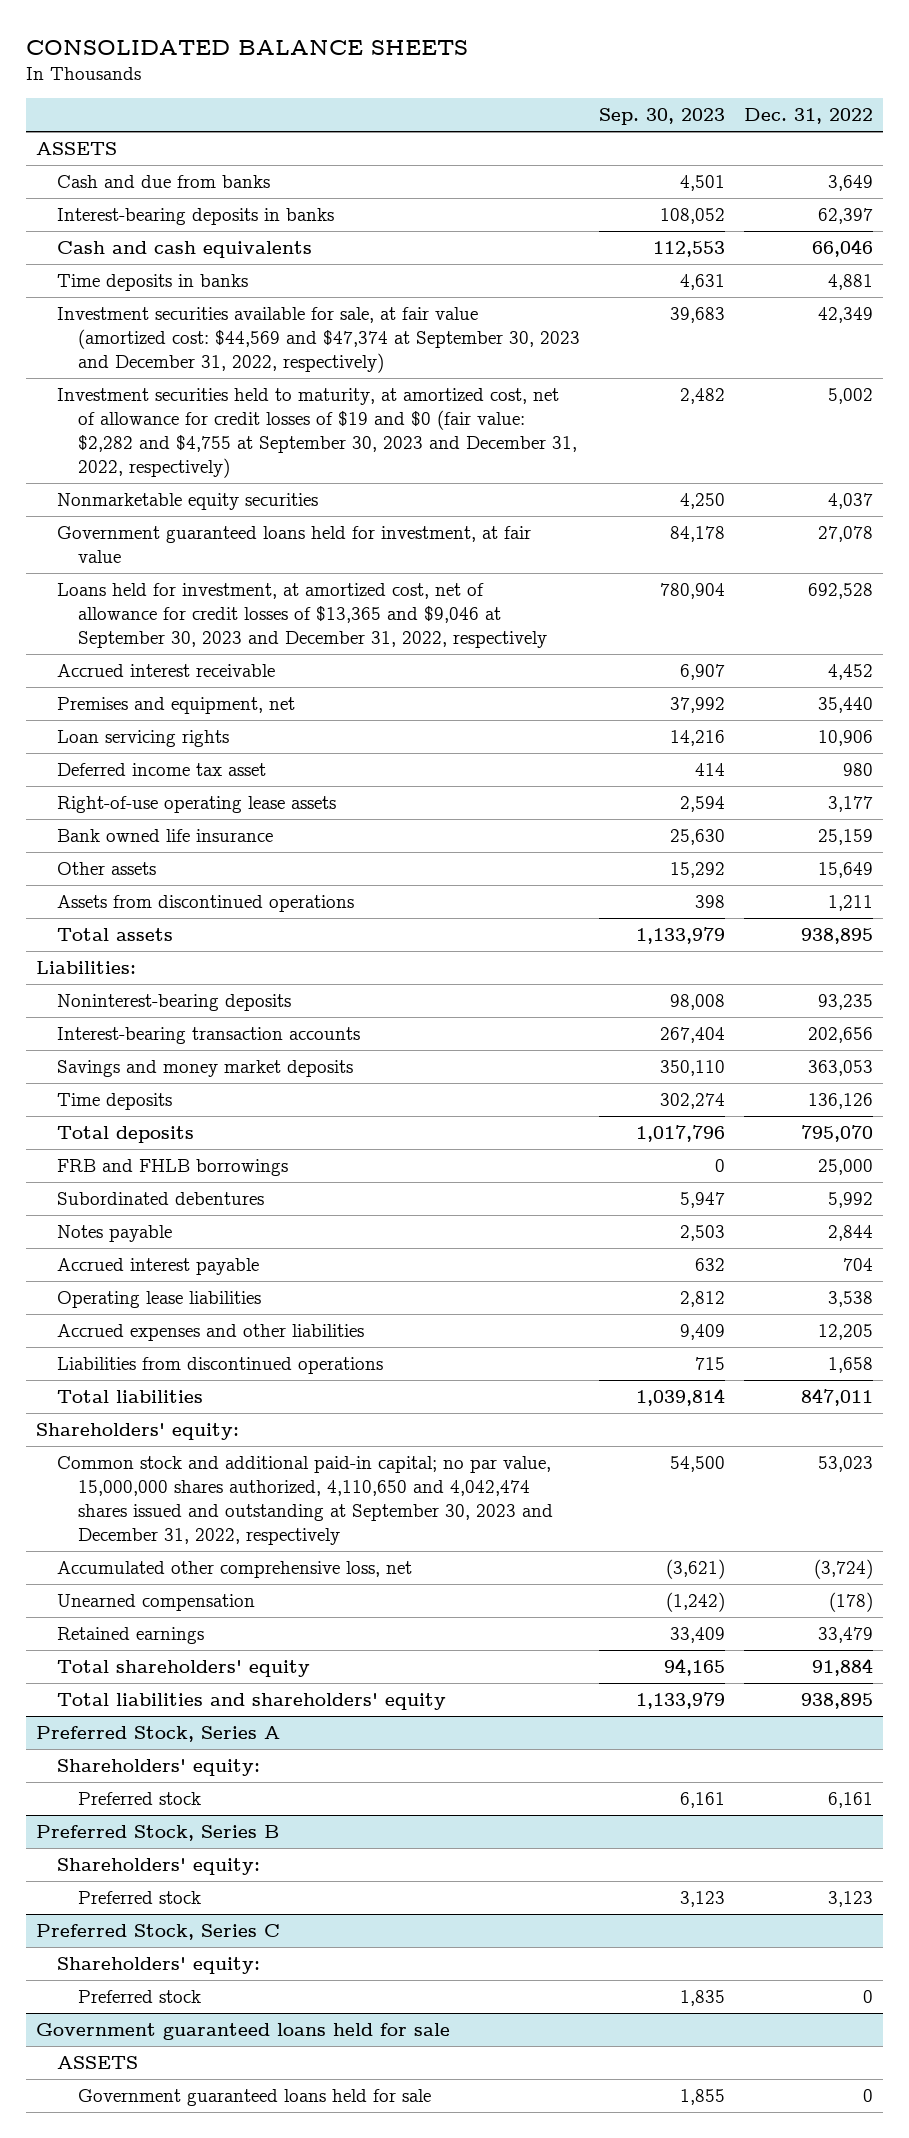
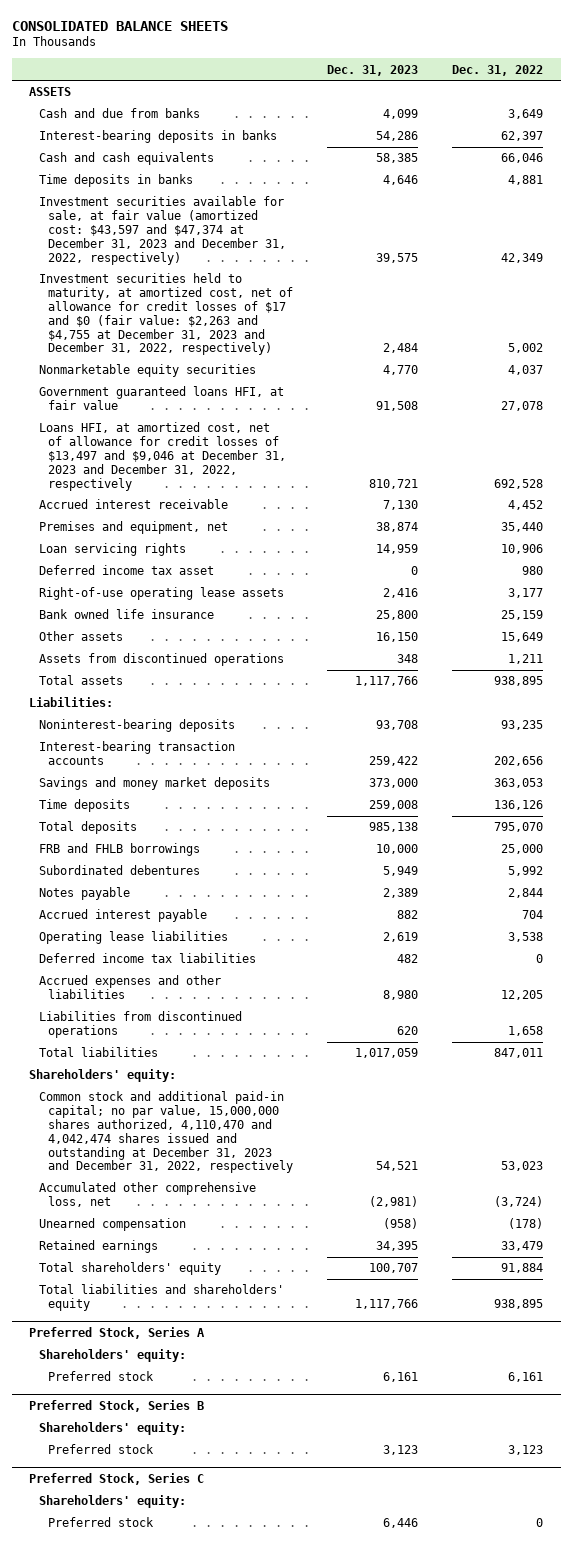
- | Sep. 30, 2023 | Dec. 31, 2022
+ | Dec. 31, 2023 | Dec. 31, 2022
- Investment securities available for sale, at fair value (amortized cost: $44,569 and $47,374 at September 30, 2023 and December 31, 2022, respectively) | 39,683 | 42,349
- Investment securities held to maturity, at amortized cost, net of allowance for credit losses of $19 and $0 (fair value: $2,282 and $4,755 at September 30, 2023 and December 31, 2022, respectively) | 2,482 | 5,002
+ Investment securities available for sale, at fair value (amortized cost: $43,597 and $47,374 at December 31, 2023 and December 31, 2022, respectively) | 39,575 | 42,349
+ Investment securities held to maturity, at amortized cost, net of allowance for credit losses of $17 and $0 (fair value: $2,263 and $4,755 at December 31, 2023 and December 31, 2022, respectively) | 2,484 | 5,002
- Government guaranteed loans held for investment, at fair value | 84,178 | 27,078
- Loans held for investment, at amortized cost, net of allowance for credit losses of $13,365 and $9,046 at September 30, 2023 and December 31, 2022, respectively | 780,904 | 692,528
+ Government guaranteed loans HFI, at fair value | 91,508 | 27,078
+ Loans HFI, at amortized cost, net of allowance for credit losses of $13,497 and $9,046 at December 31, 2023 and December 31, 2022, respectively | 810,721 | 692,528
+ Deferred income tax liabilities | 482 | 0
- Common stock and additional paid-in capital; no par value, 15,000,000 shares authorized, 4,110,650 and 4,042,474 shares issued and outstanding at September 30, 2023 and December 31, 2022, respectively | 54,500 | 53,023
+ Common stock and additional paid-in capital; no par value, 15,000,000 shares authorized, 4,110,470 and 4,042,474 shares issued and outstanding at December 31, 2023 and December 31, 2022, respectively | 54,521 | 53,023
- Government guaranteed loans held for sale
- ASSETS
- Government guaranteed loans held for sale | 1,855 | 0

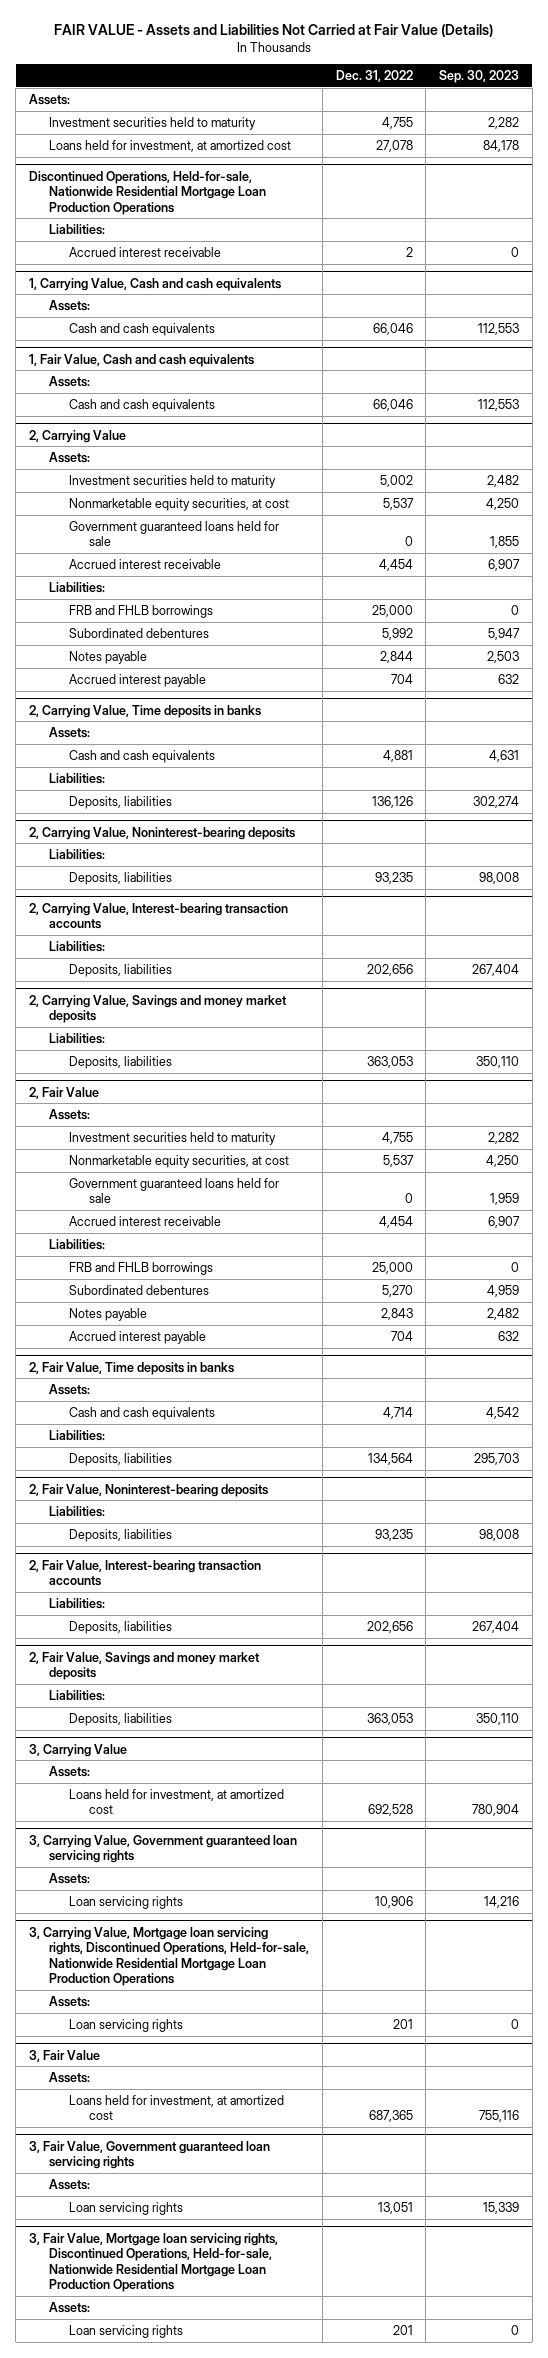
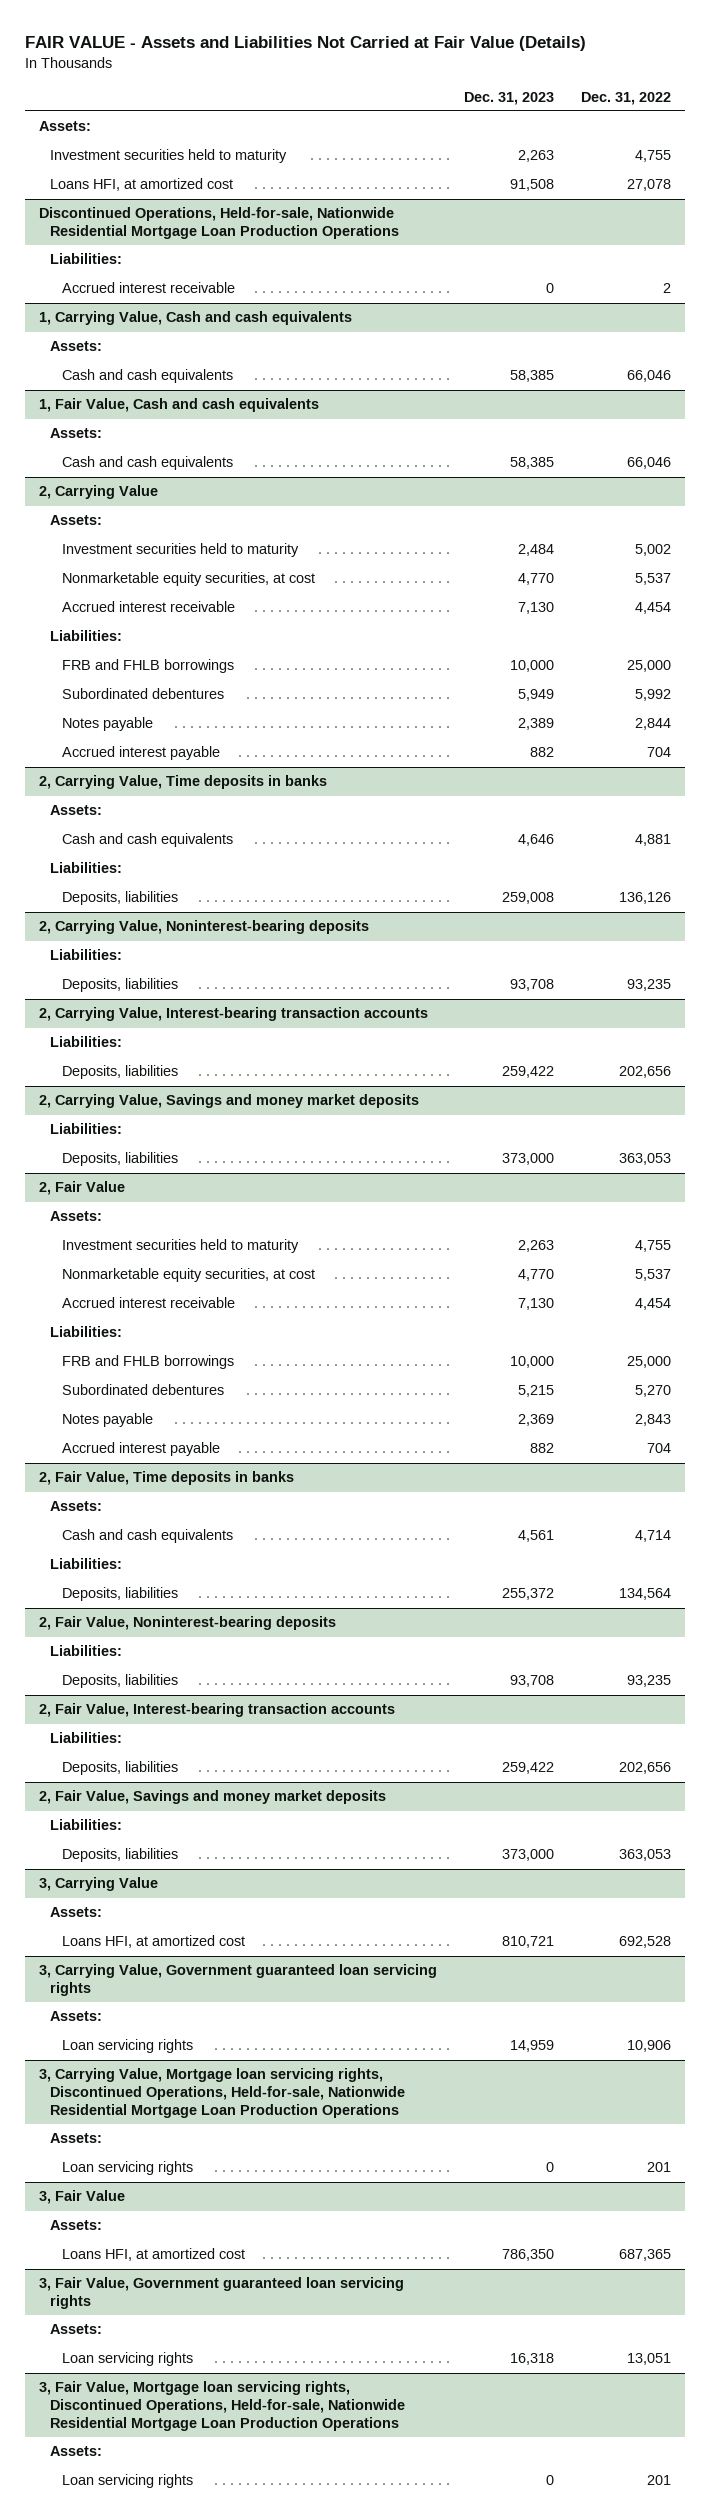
- | Dec. 31, 2022 | Sep. 30, 2023
+ | Dec. 31, 2023 | Dec. 31, 2022
- Loans held for investment, at amortized cost | 27,078 | 84,178
+ Loans HFI, at amortized cost | 91,508 | 27,078
@ 2, Carrying Value
- Government guaranteed loans held for sale | 0 | 1,855
@ 2, Fair Value
- Government guaranteed loans held for sale | 0 | 1,959
@ 3, Carrying Value
- Loans held for investment, at amortized cost | 692,528 | 780,904
+ Loans HFI, at amortized cost | 810,721 | 692,528
@ 3, Fair Value
- Loans held for investment, at amortized cost | 687,365 | 755,116
+ Loans HFI, at amortized cost | 786,350 | 687,365

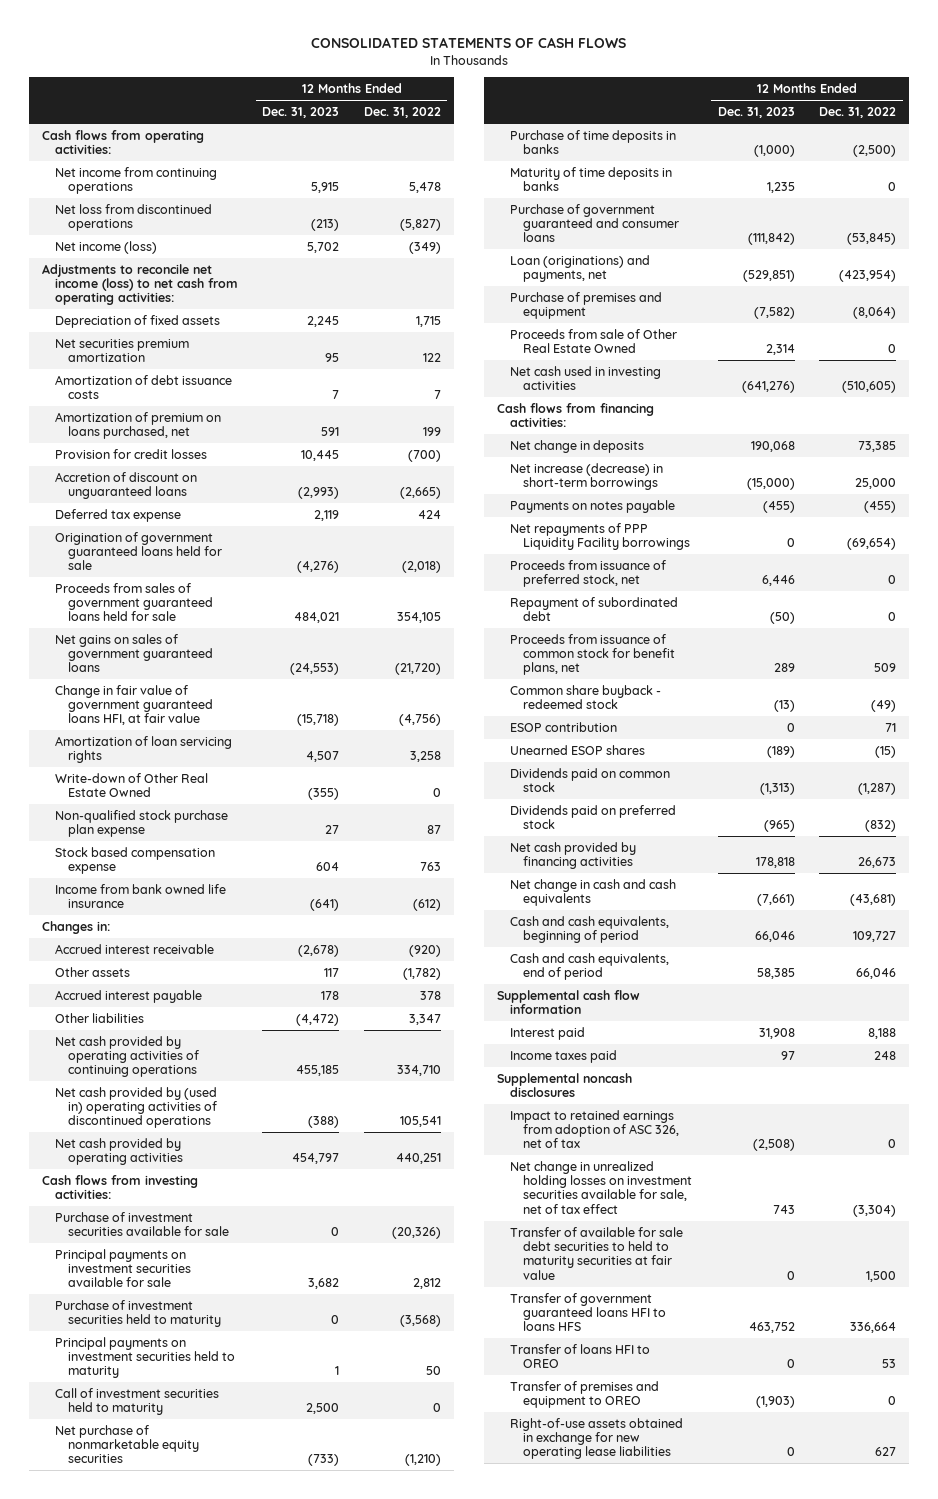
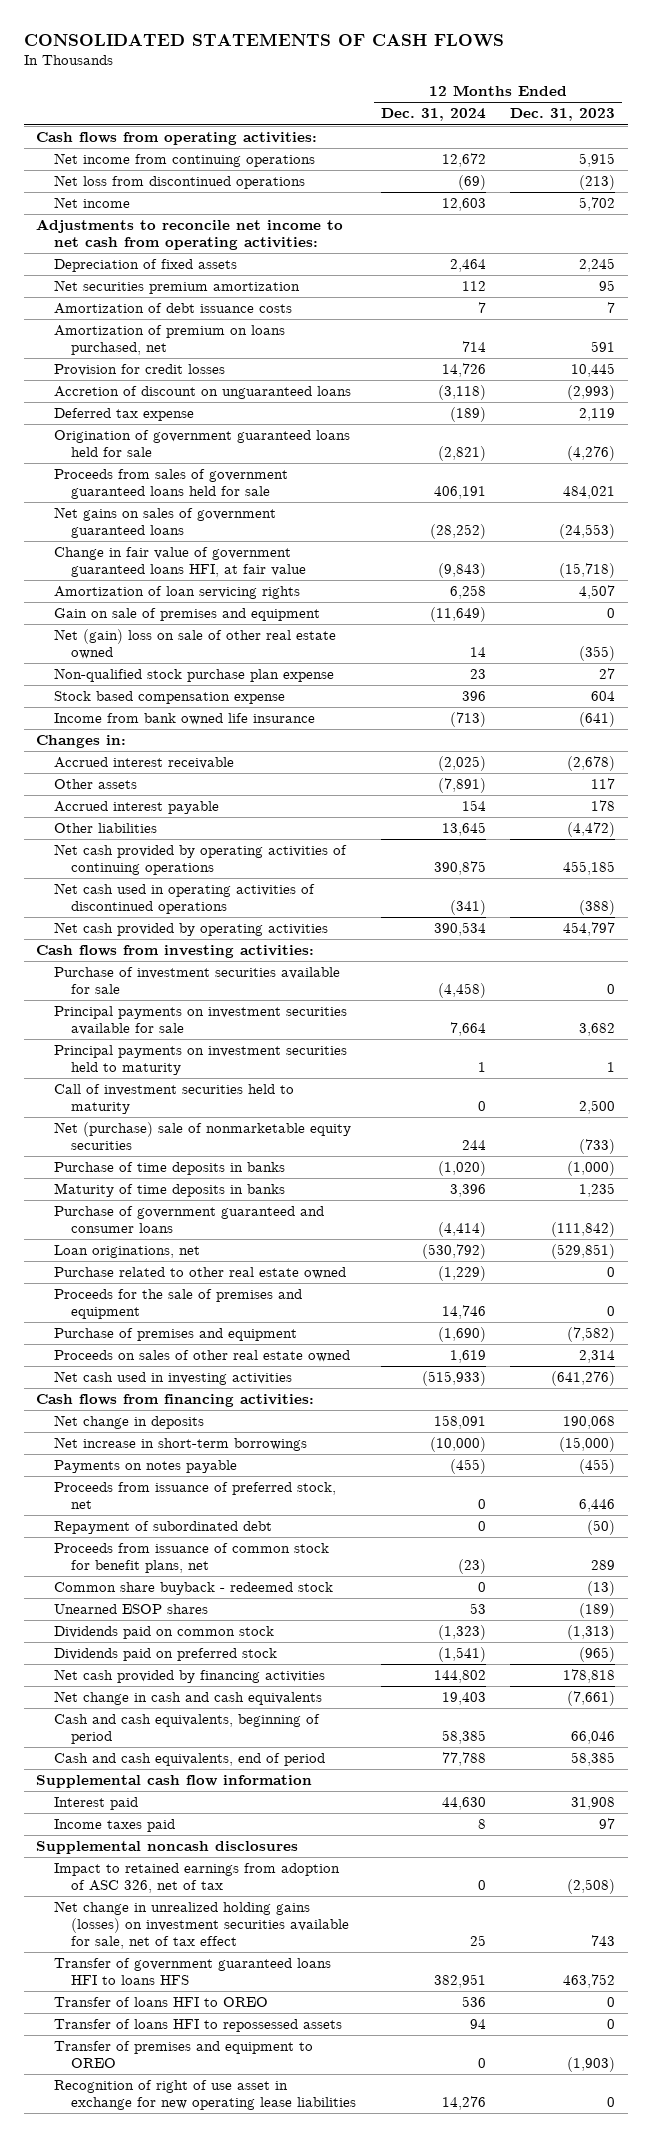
- | 12 Months Ended Dec. 31, 2023 | 12 Months Ended Dec. 31, 2022
+ | 12 Months Ended Dec. 31, 2024 | 12 Months Ended Dec. 31, 2023
- Net income (loss) | 5,702 | (349)
- Adjustments to reconcile net income (loss) to net cash from operating activities:
+ Net income | 12,603 | 5,702
+ Adjustments to reconcile net income to net cash from operating activities:
- Write-down of Other Real Estate Owned | (355) | 0
+ Gain on sale of premises and equipment | (11,649) | 0
+ Net (gain) loss on sale of other real estate owned | 14 | (355)
- Net cash provided by (used in) operating activities of discontinued operations | (388) | 105,541
+ Net cash used in operating activities of discontinued operations | (341) | (388)
- Purchase of investment securities held to maturity | 0 | (3,568)
- Net purchase of nonmarketable equity securities | (733) | (1,210)
+ Net (purchase) sale of nonmarketable equity securities | 244 | (733)
- Loan (originations) and payments, net | (529,851) | (423,954)
+ Loan originations, net | (530,792) | (529,851)
+ Purchase related to other real estate owned | (1,229) | 0
+ Proceeds for the sale of premises and equipment | 14,746 | 0
- Proceeds from sale of Other Real Estate Owned | 2,314 | 0
+ Proceeds on sales of other real estate owned | 1,619 | 2,314
- Net increase (decrease) in short-term borrowings | (15,000) | 25,000
+ Net increase in short-term borrowings | (10,000) | (15,000)
- Net repayments of PPP Liquidity Facility borrowings | 0 | (69,654)
- ESOP contribution | 0 | 71
- Net change in unrealized holding losses on investment securities available for sale, net of tax effect | 743 | (3,304)
- Transfer of available for sale debt securities to held to maturity securities at fair value | 0 | 1,500
+ Net change in unrealized holding gains (losses) on investment securities available for sale, net of tax effect | 25 | 743
+ Transfer of loans HFI to repossessed assets | 94 | 0
- Right-of-use assets obtained in exchange for new operating lease liabilities | 0 | 627
+ Recognition of right of use asset in exchange for new operating lease liabilities | 14,276 | 0

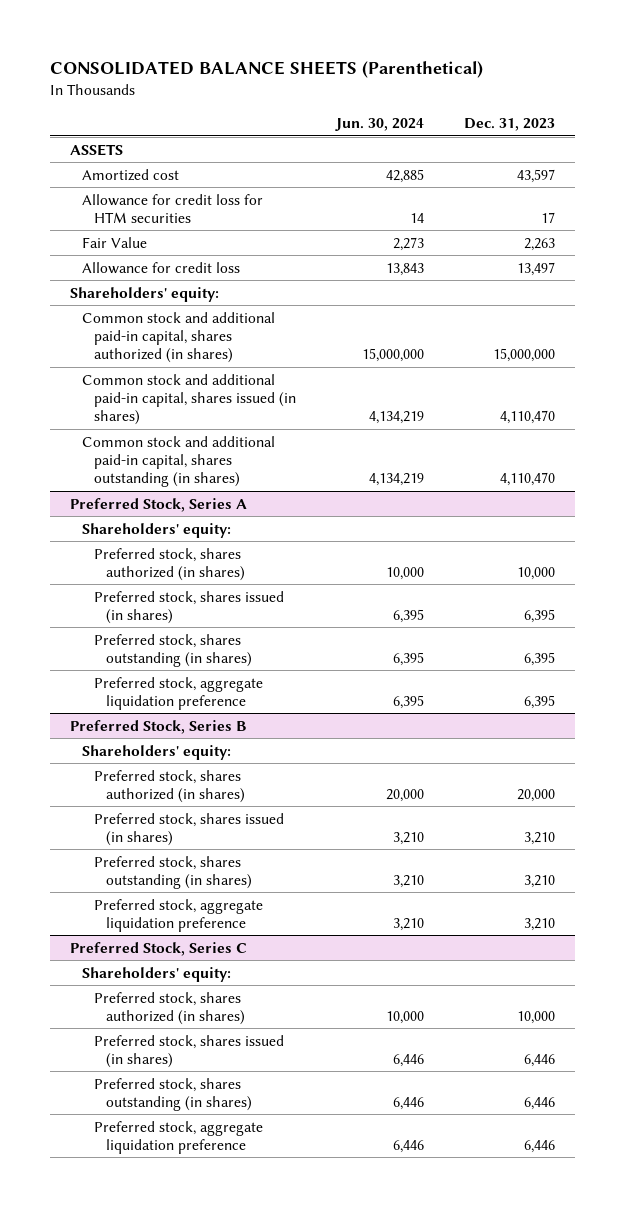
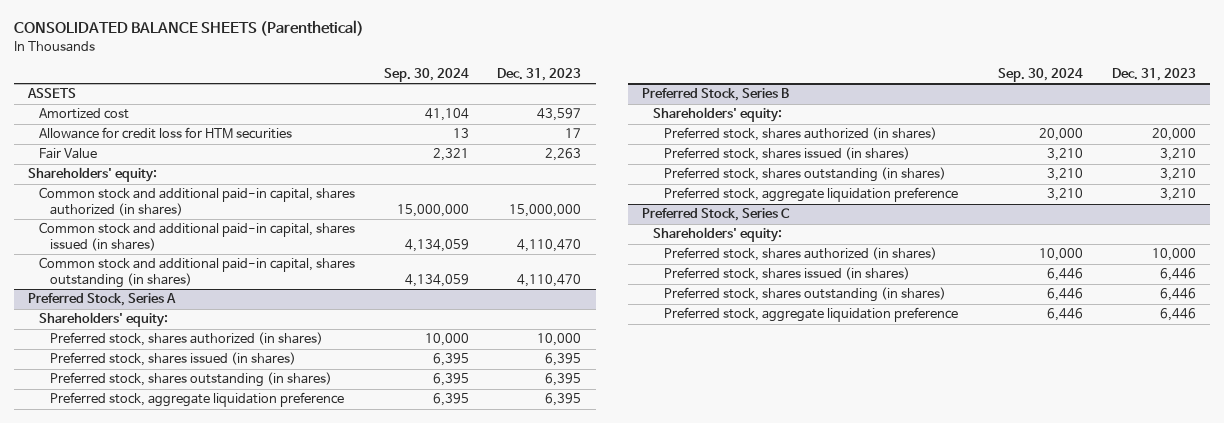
- | Jun. 30, 2024 | Dec. 31, 2023
+ | Sep. 30, 2024 | Dec. 31, 2023
- Allowance for credit loss | 13,843 | 13,497

